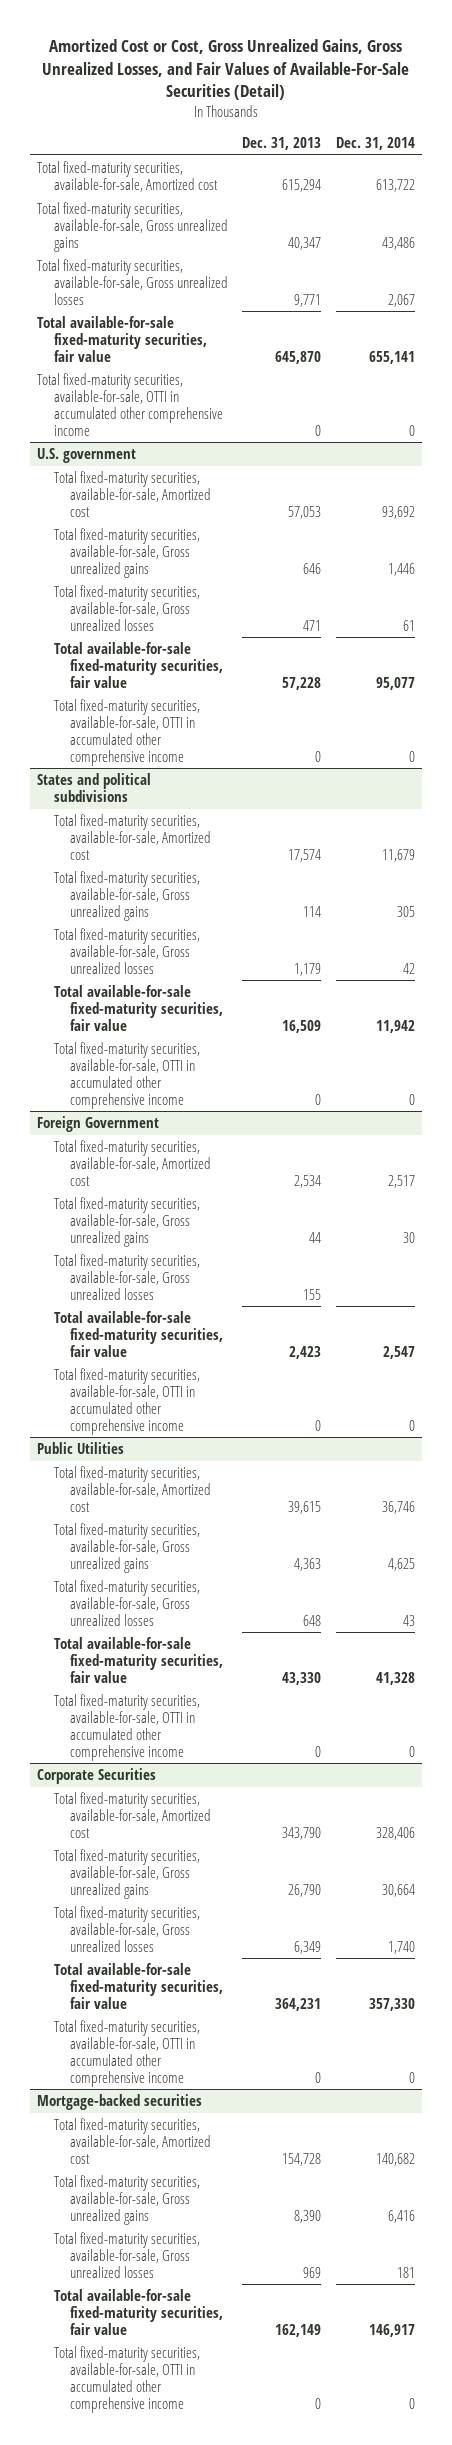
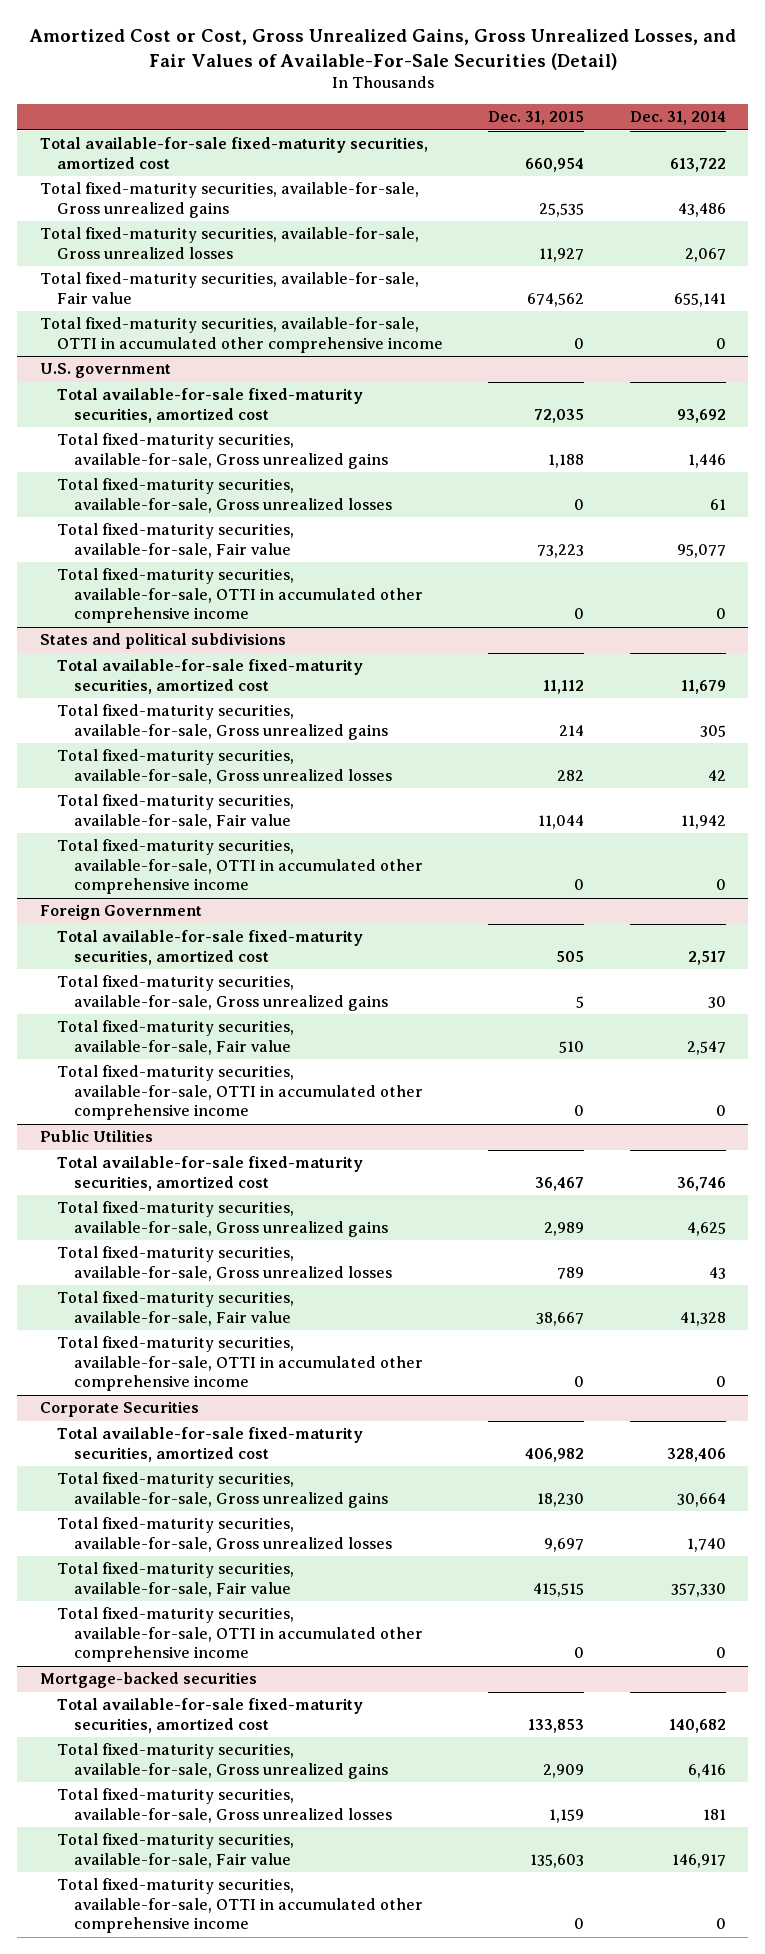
- | Dec. 31, 2013 | Dec. 31, 2014
+ | Dec. 31, 2015 | Dec. 31, 2014
- Total fixed-maturity securities, available-for-sale, Amortized cost | 615,294 | 613,722
+ Total available-for-sale fixed-maturity securities, amortized cost | 660,954 | 613,722
- Total available-for-sale fixed-maturity securities, fair value | 645,870 | 655,141
+ Total fixed-maturity securities, available-for-sale, Fair value | 674,562 | 655,141
@ U.S. government
- Total fixed-maturity securities, available-for-sale, Amortized cost | 57,053 | 93,692
+ Total available-for-sale fixed-maturity securities, amortized cost | 72,035 | 93,692
- Total available-for-sale fixed-maturity securities, fair value | 57,228 | 95,077
+ Total fixed-maturity securities, available-for-sale, Fair value | 73,223 | 95,077
@ States and political subdivisions
- Total fixed-maturity securities, available-for-sale, Amortized cost | 17,574 | 11,679
+ Total available-for-sale fixed-maturity securities, amortized cost | 11,112 | 11,679
- Total available-for-sale fixed-maturity securities, fair value | 16,509 | 11,942
+ Total fixed-maturity securities, available-for-sale, Fair value | 11,044 | 11,942
@ Foreign Government
- Total fixed-maturity securities, available-for-sale, Amortized cost | 2,534 | 2,517
+ Total available-for-sale fixed-maturity securities, amortized cost | 505 | 2,517
- Total fixed-maturity securities, available-for-sale, Gross unrealized losses | 155 |
- Total available-for-sale fixed-maturity securities, fair value | 2,423 | 2,547
+ Total fixed-maturity securities, available-for-sale, Fair value | 510 | 2,547
@ Public Utilities
- Total fixed-maturity securities, available-for-sale, Amortized cost | 39,615 | 36,746
+ Total available-for-sale fixed-maturity securities, amortized cost | 36,467 | 36,746
- Total available-for-sale fixed-maturity securities, fair value | 43,330 | 41,328
+ Total fixed-maturity securities, available-for-sale, Fair value | 38,667 | 41,328
@ Corporate Securities
- Total fixed-maturity securities, available-for-sale, Amortized cost | 343,790 | 328,406
+ Total available-for-sale fixed-maturity securities, amortized cost | 406,982 | 328,406
- Total available-for-sale fixed-maturity securities, fair value | 364,231 | 357,330
+ Total fixed-maturity securities, available-for-sale, Fair value | 415,515 | 357,330
@ Mortgage-backed securities
- Total fixed-maturity securities, available-for-sale, Amortized cost | 154,728 | 140,682
+ Total available-for-sale fixed-maturity securities, amortized cost | 133,853 | 140,682
- Total available-for-sale fixed-maturity securities, fair value | 162,149 | 146,917
+ Total fixed-maturity securities, available-for-sale, Fair value | 135,603 | 146,917

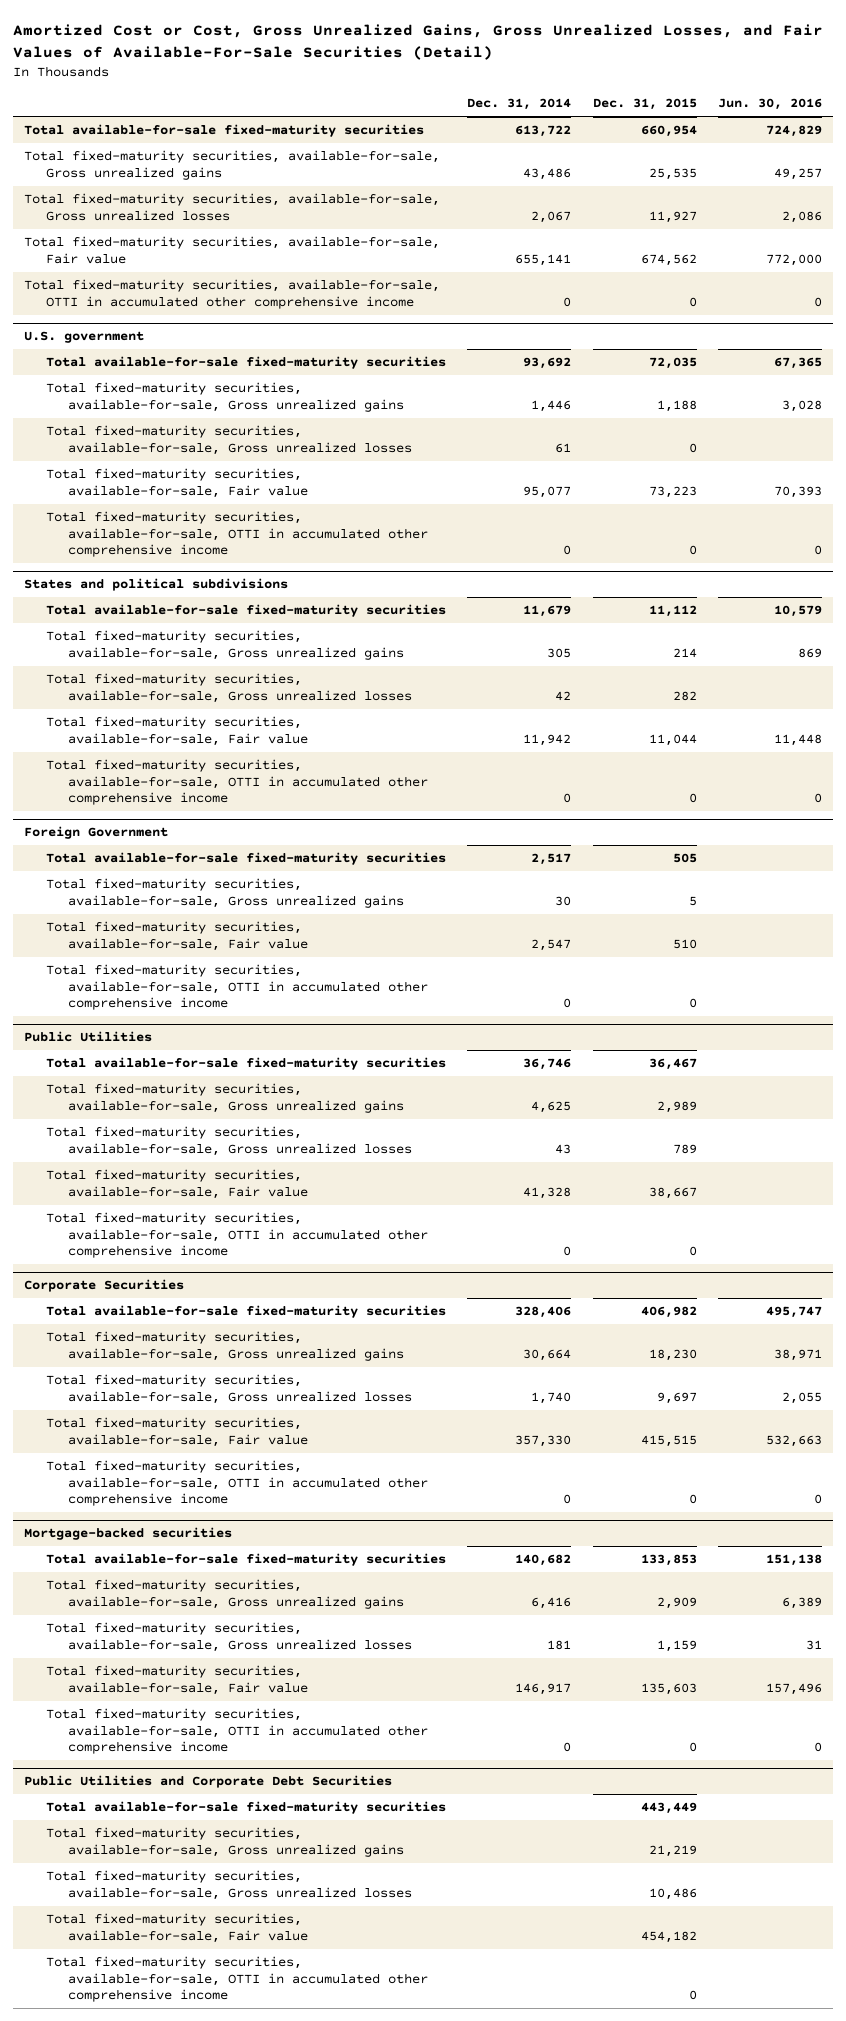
- | Dec. 31, 2015 | Dec. 31, 2014
+ | Dec. 31, 2014 | Dec. 31, 2015 | Jun. 30, 2016
- Total available-for-sale fixed-maturity securities, amortized cost | 660,954 | 613,722
+ Total available-for-sale fixed-maturity securities | 613,722 | 660,954 | 724,829
@ U.S. government
- Total available-for-sale fixed-maturity securities, amortized cost | 72,035 | 93,692
+ Total available-for-sale fixed-maturity securities | 93,692 | 72,035 | 67,365
@ States and political subdivisions
- Total available-for-sale fixed-maturity securities, amortized cost | 11,112 | 11,679
+ Total available-for-sale fixed-maturity securities | 11,679 | 11,112 | 10,579
@ Foreign Government
- Total available-for-sale fixed-maturity securities, amortized cost | 505 | 2,517
+ Total available-for-sale fixed-maturity securities | 2,517 | 505 |
@ Public Utilities
- Total available-for-sale fixed-maturity securities, amortized cost | 36,467 | 36,746
+ Total available-for-sale fixed-maturity securities | 36,746 | 36,467 |
@ Corporate Securities
- Total available-for-sale fixed-maturity securities, amortized cost | 406,982 | 328,406
+ Total available-for-sale fixed-maturity securities | 328,406 | 406,982 | 495,747
@ Mortgage-backed securities
- Total available-for-sale fixed-maturity securities, amortized cost | 133,853 | 140,682
+ Total available-for-sale fixed-maturity securities | 140,682 | 133,853 | 151,138
+ Public Utilities and Corporate Debt Securities
+ Total available-for-sale fixed-maturity securities | | 443,449 |
+ Total fixed-maturity securities, available-for-sale, Gross unrealized gains | | 21,219 |
+ Total fixed-maturity securities, available-for-sale, Gross unrealized losses | | 10,486 |
+ Total fixed-maturity securities, available-for-sale, Fair value | | 454,182 |
+ Total fixed-maturity securities, available-for-sale, OTTI in accumulated other comprehensive income | | 0 |

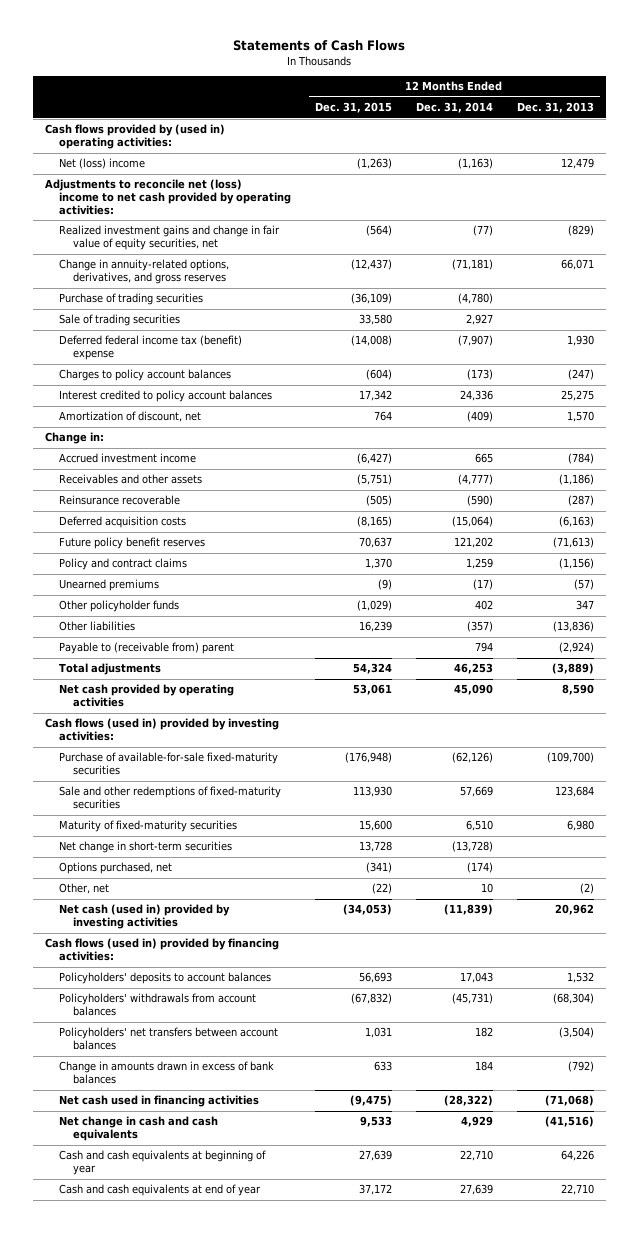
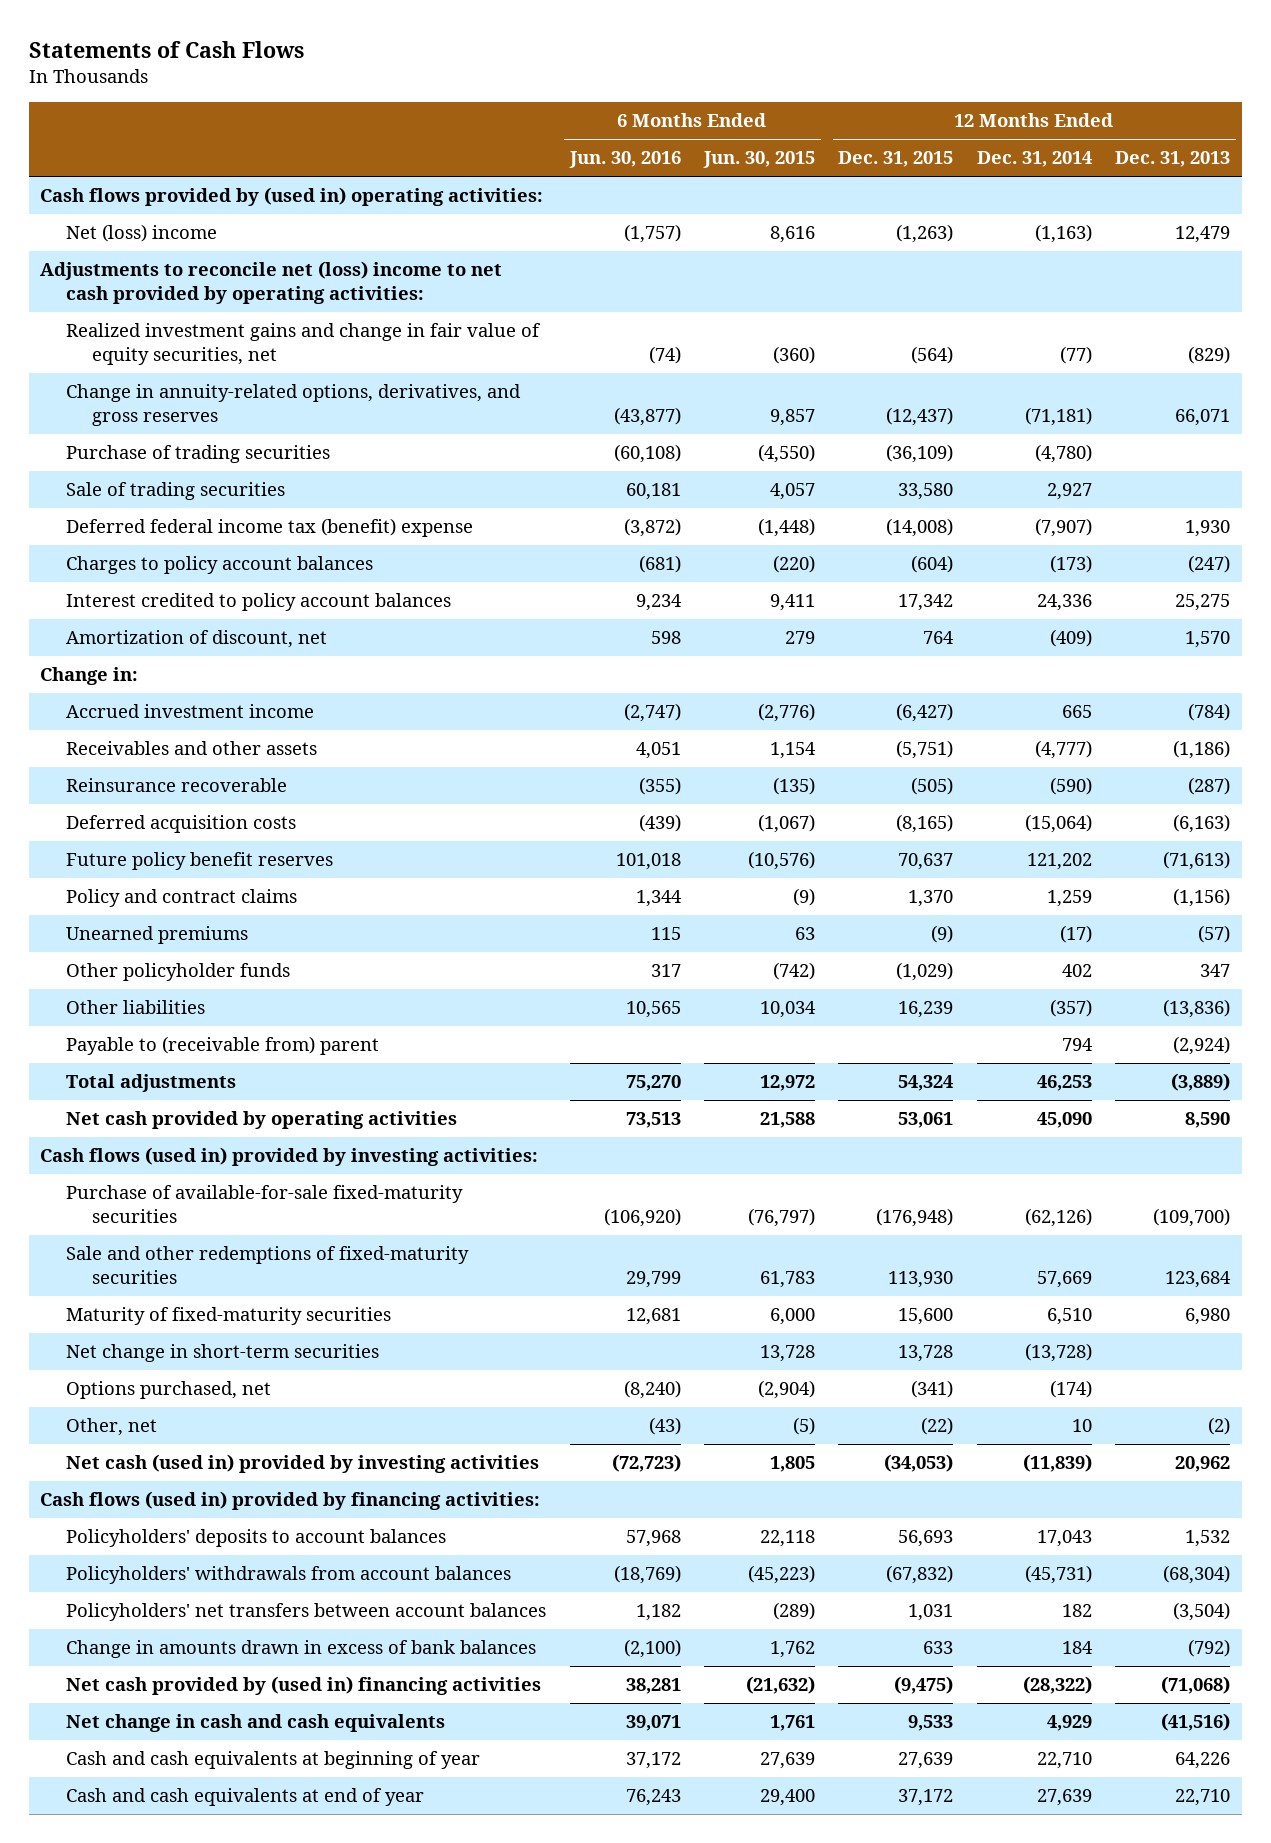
- | 12 Months Ended Dec. 31, 2015 | 12 Months Ended Dec. 31, 2014 | 12 Months Ended Dec. 31, 2013
+ | 6 Months Ended Jun. 30, 2016 | 6 Months Ended Jun. 30, 2015 | 12 Months Ended Dec. 31, 2015 | 12 Months Ended Dec. 31, 2014 | 12 Months Ended Dec. 31, 2013
- Net cash used in financing activities | (9,475) | (28,322) | (71,068)
+ Net cash provided by (used in) financing activities | 38,281 | (21,632) | (9,475) | (28,322) | (71,068)

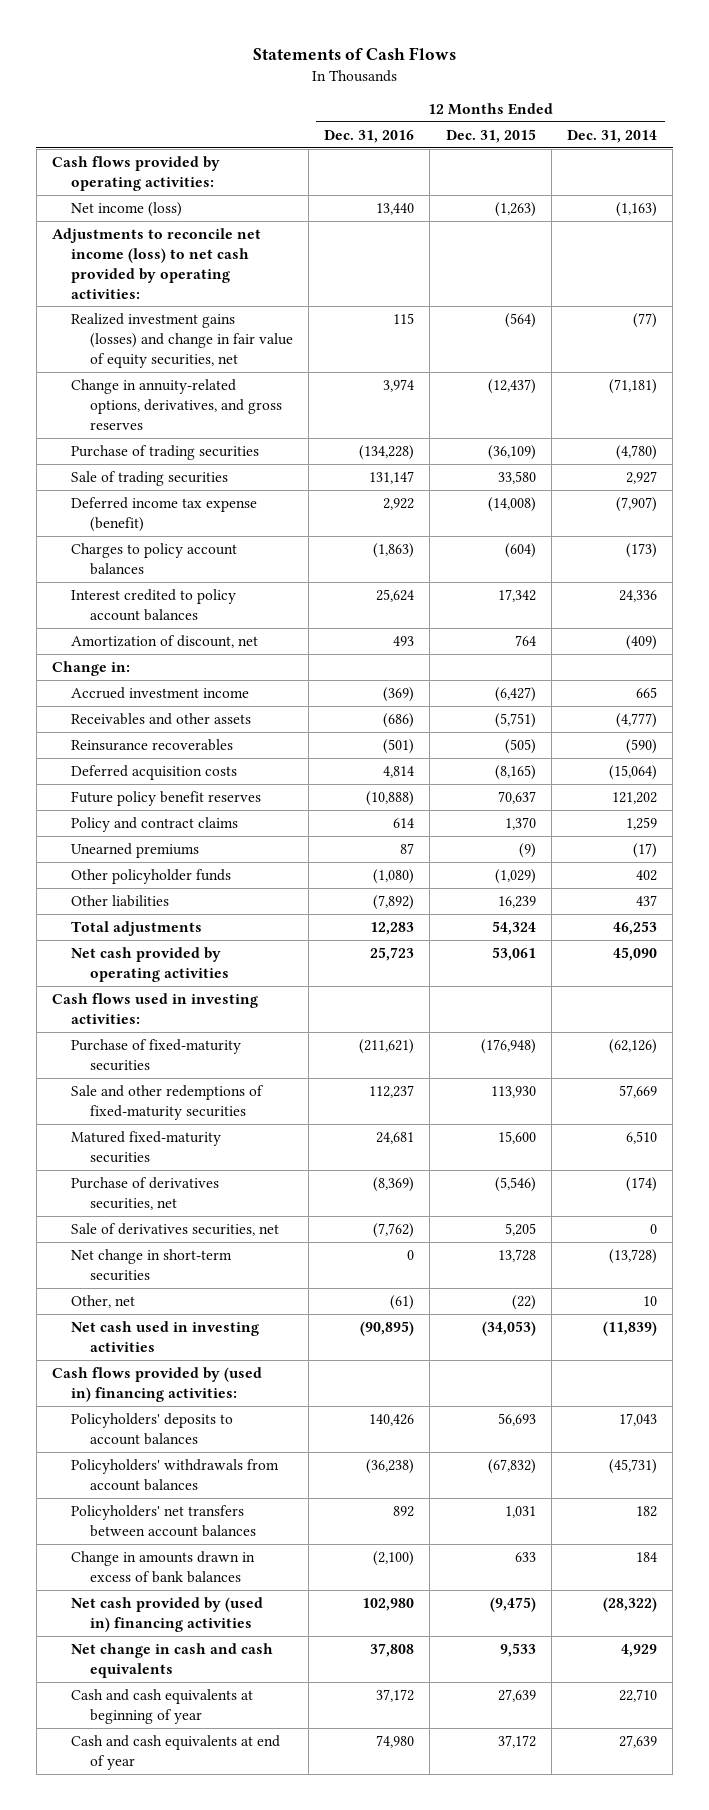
- | 6 Months Ended Jun. 30, 2016 | 6 Months Ended Jun. 30, 2015 | 12 Months Ended Dec. 31, 2015 | 12 Months Ended Dec. 31, 2014 | 12 Months Ended Dec. 31, 2013
+ | 12 Months Ended Dec. 31, 2016 | 12 Months Ended Dec. 31, 2015 | 12 Months Ended Dec. 31, 2014
- Cash flows provided by (used in) operating activities:
- Net (loss) income | (1,757) | 8,616 | (1,263) | (1,163) | 12,479
- Adjustments to reconcile net (loss) income to net cash provided by operating activities:
- Realized investment gains and change in fair value of equity securities, net | (74) | (360) | (564) | (77) | (829)
+ Cash flows provided by operating activities:
+ Net income (loss) | 13,440 | (1,263) | (1,163)
+ Adjustments to reconcile net income (loss) to net cash provided by operating activities:
+ Realized investment gains (losses) and change in fair value of equity securities, net | 115 | (564) | (77)
- Deferred federal income tax (benefit) expense | (3,872) | (1,448) | (14,008) | (7,907) | 1,930
+ Deferred income tax expense (benefit) | 2,922 | (14,008) | (7,907)
- Reinsurance recoverable | (355) | (135) | (505) | (590) | (287)
+ Reinsurance recoverables | (501) | (505) | (590)
- Other liabilities | 10,565 | 10,034 | 16,239 | (357) | (13,836)
- Payable to (receivable from) parent | | | | 794 | (2,924)
+ Other liabilities | (7,892) | 16,239 | 437
- Cash flows (used in) provided by investing activities:
- Purchase of available-for-sale fixed-maturity securities | (106,920) | (76,797) | (176,948) | (62,126) | (109,700)
+ Cash flows used in investing activities:
+ Purchase of fixed-maturity securities | (211,621) | (176,948) | (62,126)
- Maturity of fixed-maturity securities | 12,681 | 6,000 | 15,600 | 6,510 | 6,980
+ Matured fixed-maturity securities | 24,681 | 15,600 | 6,510
+ Purchase of derivatives securities, net | (8,369) | (5,546) | (174)
+ Sale of derivatives securities, net | (7,762) | 5,205 | 0
- Options purchased, net | (8,240) | (2,904) | (341) | (174) |
- Net cash (used in) provided by investing activities | (72,723) | 1,805 | (34,053) | (11,839) | 20,962
- Cash flows (used in) provided by financing activities:
+ Net cash used in investing activities | (90,895) | (34,053) | (11,839)
+ Cash flows provided by (used in) financing activities:

